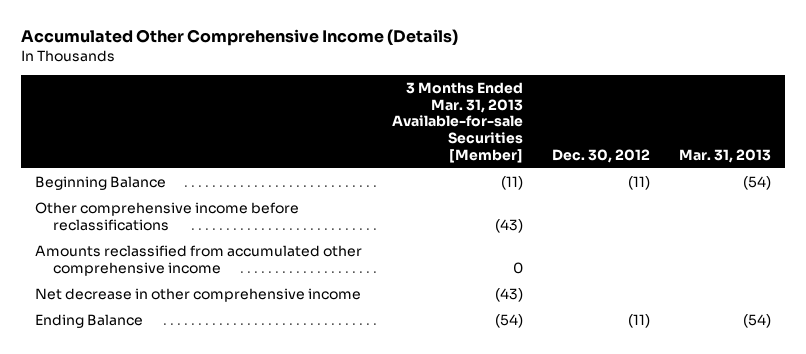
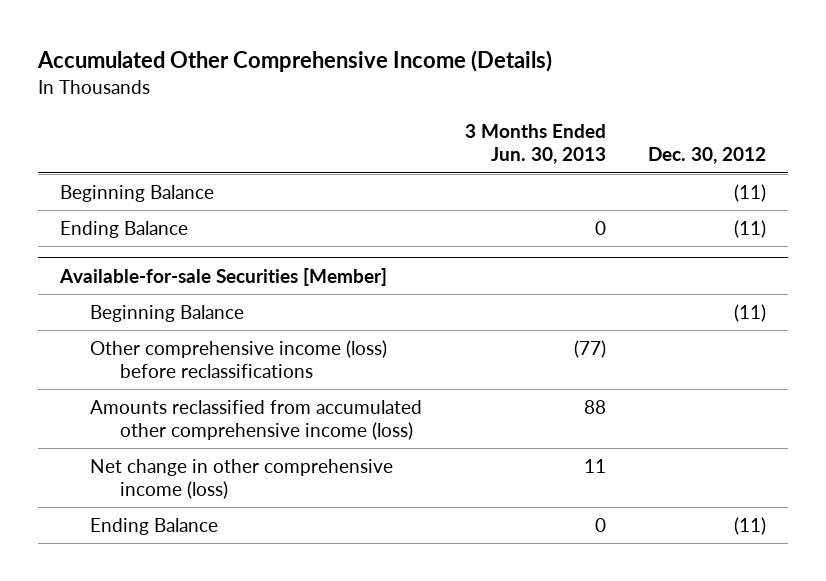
- | 3 Months Ended Mar. 31, 2013 Available-for-sale Securities [Member] | Dec. 30, 2012 | Mar. 31, 2013
+ | 3 Months Ended Jun. 30, 2013 | Dec. 30, 2012
- Other comprehensive income before reclassifications | (43) | |
- Amounts reclassified from accumulated other comprehensive income | 0 | |
- Net decrease in other comprehensive income | (43) | |
+ Available-for-sale Securities [Member]
+ Beginning Balance | | (11)
+ Other comprehensive income (loss) before reclassifications | (77) |
+ Amounts reclassified from accumulated other comprehensive income (loss) | 88 |
+ Net change in other comprehensive income (loss) | 11 |
+ Ending Balance | 0 | (11)

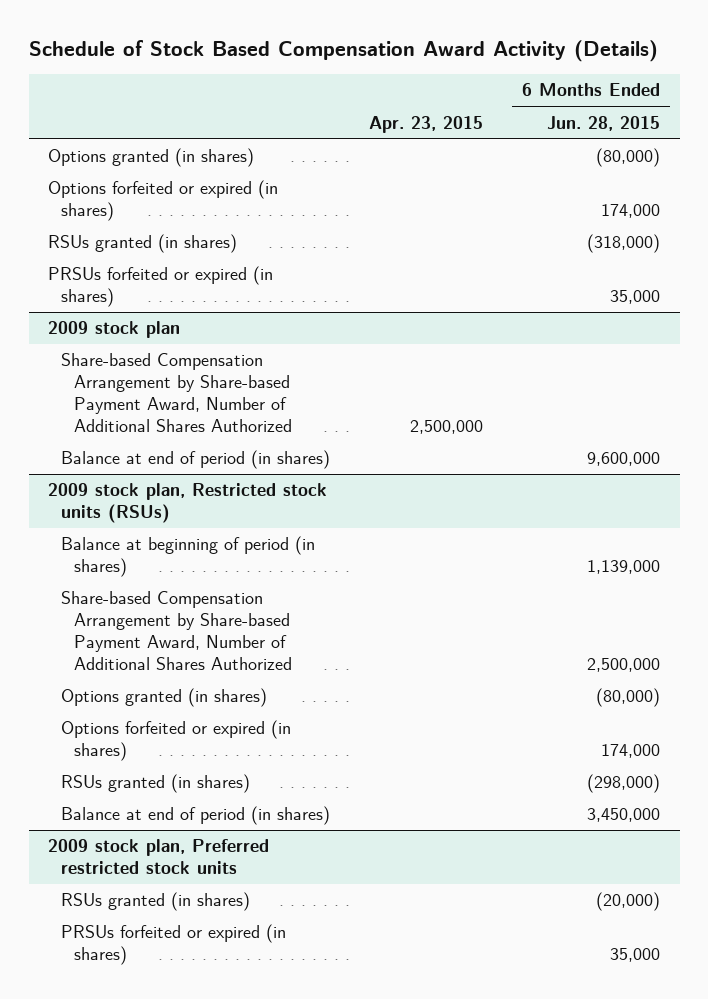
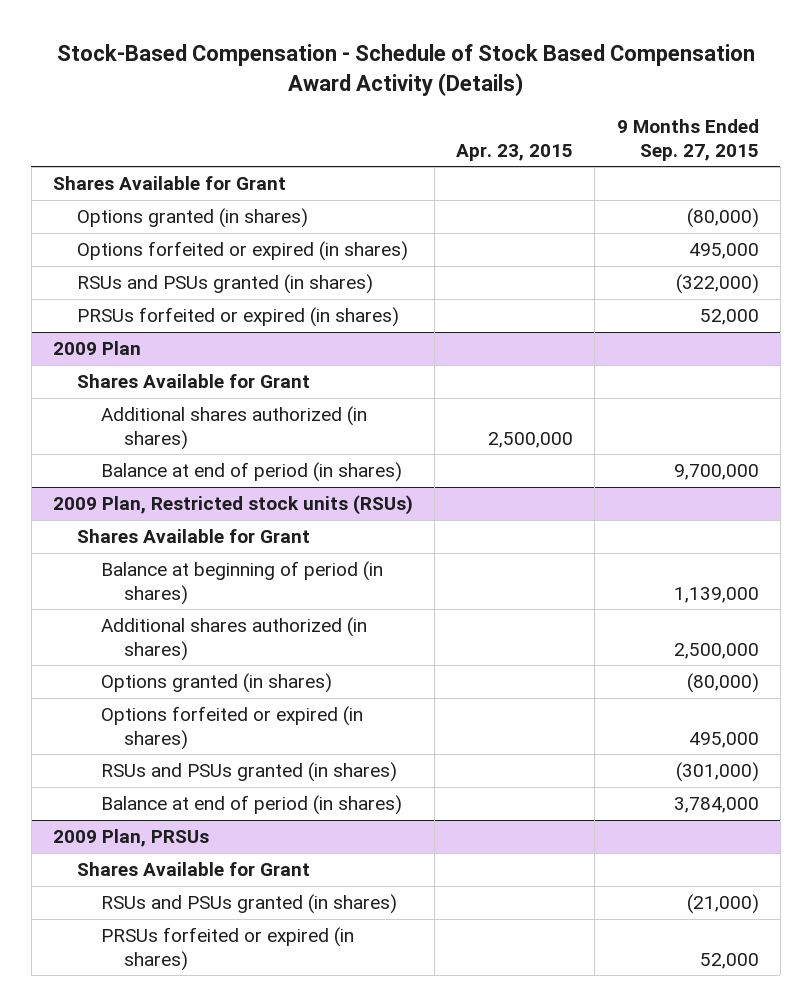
- Schedule of Stock Based Compensation Award Activity (Details)
+ Stock-Based Compensation - Schedule of Stock Based Compensation Award Activity (Details)
- | Apr. 23, 2015 | 6 Months Ended Jun. 28, 2015
+ | Apr. 23, 2015 | 9 Months Ended Sep. 27, 2015
+ Shares Available for Grant
- RSUs granted (in shares) | | (318,000)
+ RSUs and PSUs granted (in shares) | | (322,000)
- 2009 stock plan
- Share-based Compensation Arrangement by Share-based Payment Award, Number of Additional Shares Authorized | 2,500,000 |
+ 2009 Plan
+ Shares Available for Grant
+ Additional shares authorized (in shares) | 2,500,000 |
- 2009 stock plan, Restricted stock units (RSUs)
+ 2009 Plan, Restricted stock units (RSUs)
+ Shares Available for Grant
- Share-based Compensation Arrangement by Share-based Payment Award, Number of Additional Shares Authorized | | 2,500,000
+ Additional shares authorized (in shares) | | 2,500,000
- RSUs granted (in shares) | | (298,000)
+ RSUs and PSUs granted (in shares) | | (301,000)
- 2009 stock plan, Preferred restricted stock units
- RSUs granted (in shares) | | (20,000)
- PRSUs forfeited or expired (in shares) | | 35,000
+ 2009 Plan, PRSUs
+ Shares Available for Grant
+ RSUs and PSUs granted (in shares) | | (21,000)
+ PRSUs forfeited or expired (in shares) | | 52,000

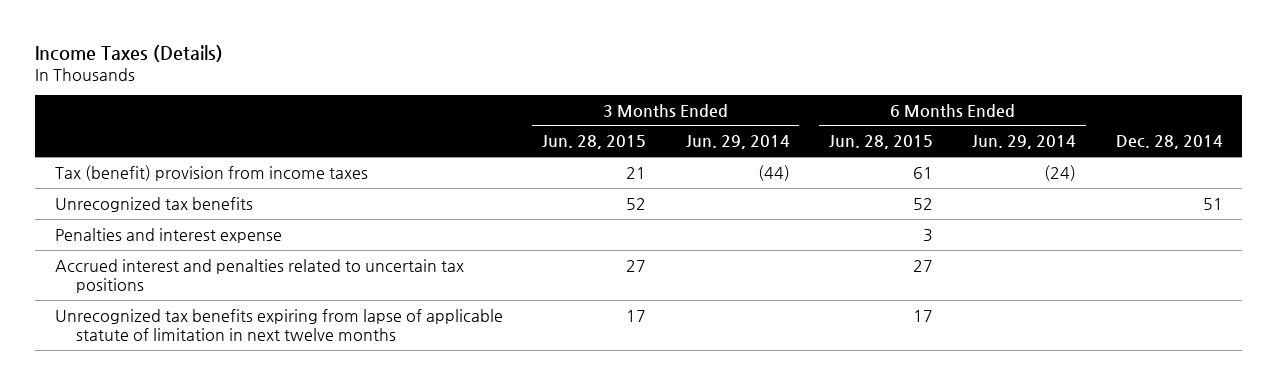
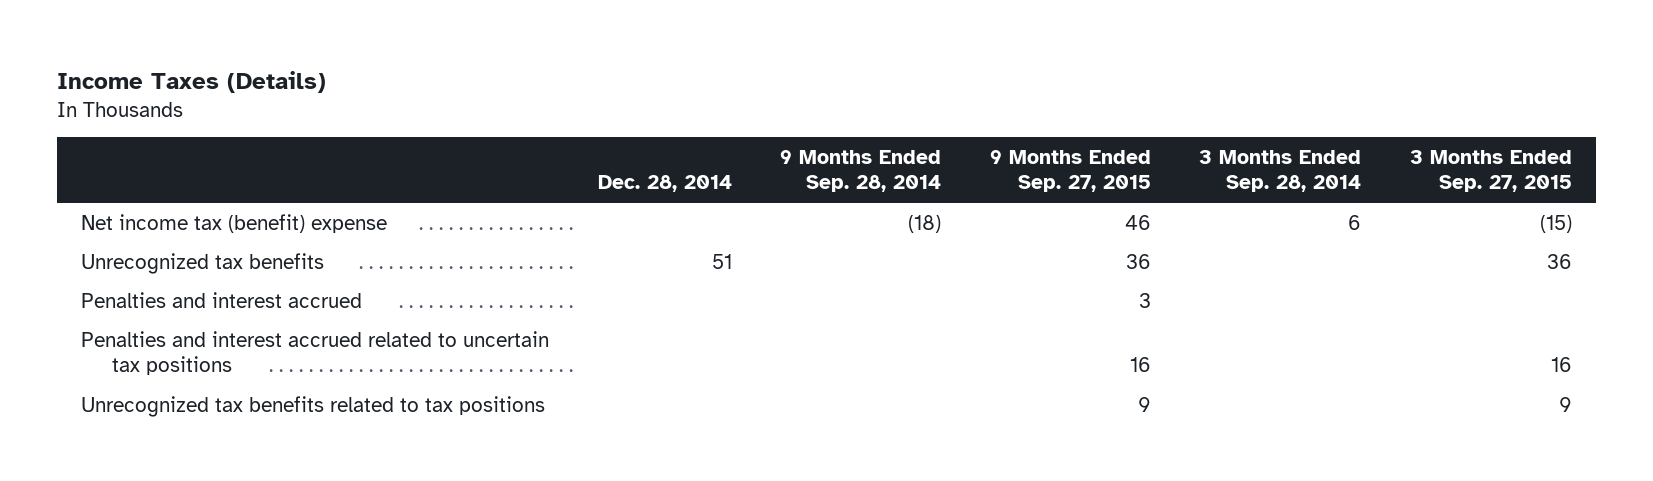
- | 3 Months Ended Jun. 28, 2015 | 3 Months Ended Jun. 29, 2014 | 6 Months Ended Jun. 28, 2015 | 6 Months Ended Jun. 29, 2014 | Dec. 28, 2014
+ | Dec. 28, 2014 | 9 Months Ended Sep. 28, 2014 | 9 Months Ended Sep. 27, 2015 | 3 Months Ended Sep. 28, 2014 | 3 Months Ended Sep. 27, 2015
- Tax (benefit) provision from income taxes | 21 | (44) | 61 | (24) |
+ Net income tax (benefit) expense | | (18) | 46 | 6 | (15)
- Penalties and interest expense | | | 3 | |
- Accrued interest and penalties related to uncertain tax positions | 27 | | 27 | |
- Unrecognized tax benefits expiring from lapse of applicable statute of limitation in next twelve months | 17 | | 17 | |
+ Penalties and interest accrued | | | 3 | |
+ Penalties and interest accrued related to uncertain tax positions | | | 16 | | 16
+ Unrecognized tax benefits related to tax positions | | | 9 | | 9

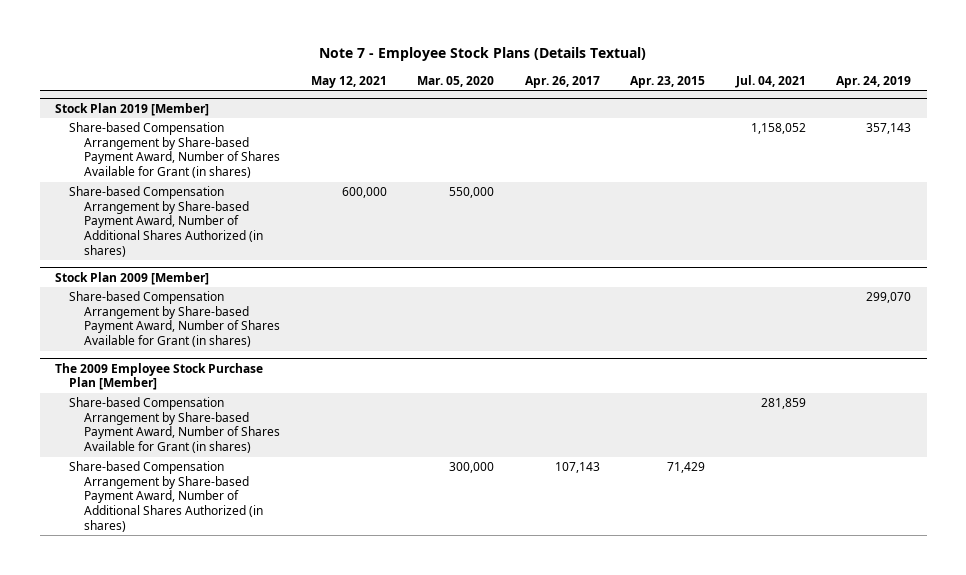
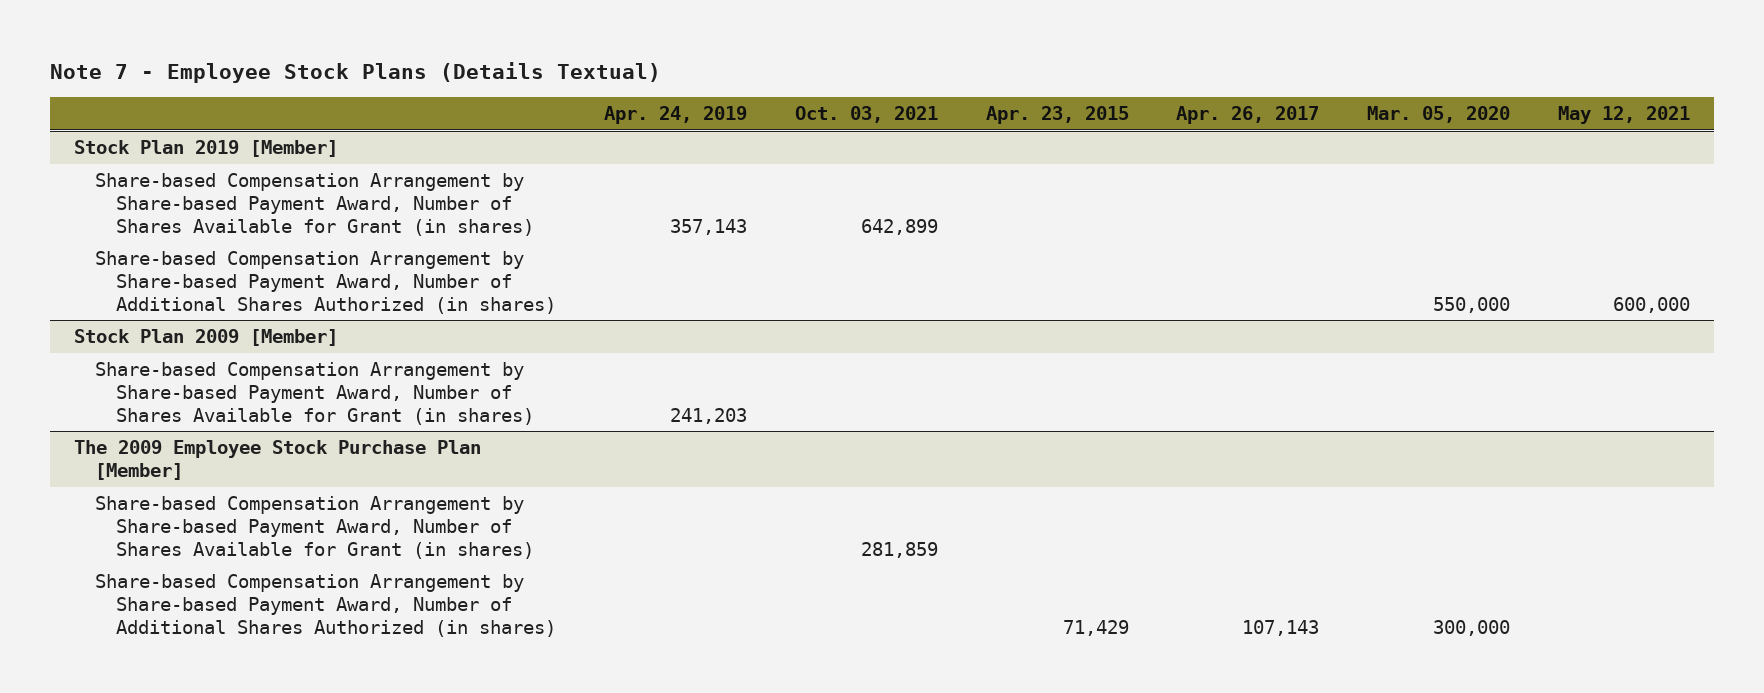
- | May 12, 2021 | Mar. 05, 2020 | Apr. 26, 2017 | Apr. 23, 2015 | Jul. 04, 2021 | Apr. 24, 2019
+ | Apr. 24, 2019 | Oct. 03, 2021 | Apr. 23, 2015 | Apr. 26, 2017 | Mar. 05, 2020 | May 12, 2021
@ Stock Plan 2009 [Member]
- Share-based Compensation Arrangement by Share-based Payment Award, Number of Shares Available for Grant (in shares) | | | | | | 299,070
+ Share-based Compensation Arrangement by Share-based Payment Award, Number of Shares Available for Grant (in shares) | 241,203 | | | | |

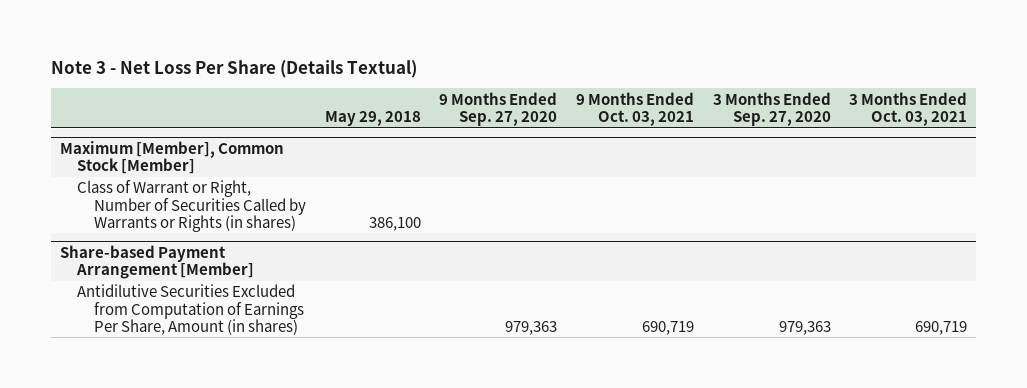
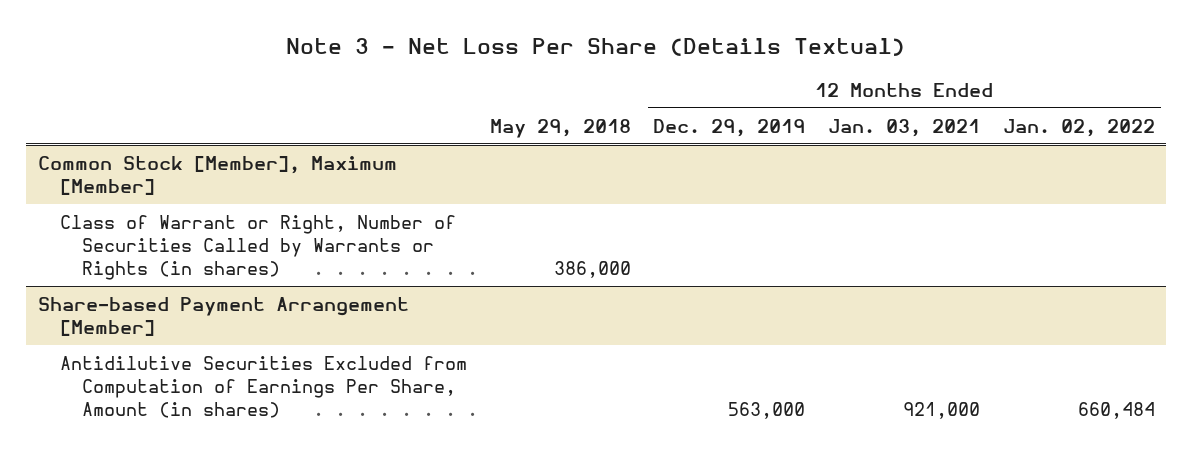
- | May 29, 2018 | 9 Months Ended Sep. 27, 2020 | 9 Months Ended Oct. 03, 2021 | 3 Months Ended Sep. 27, 2020 | 3 Months Ended Oct. 03, 2021
+ | May 29, 2018 | 12 Months Ended Dec. 29, 2019 | 12 Months Ended Jan. 03, 2021 | 12 Months Ended Jan. 02, 2022
- Maximum [Member], Common Stock [Member]
- Class of Warrant or Right, Number of Securities Called by Warrants or Rights (in shares) | 386,100 | | | |
+ Common Stock [Member], Maximum [Member]
+ Class of Warrant or Right, Number of Securities Called by Warrants or Rights (in shares) | 386,000 | | |

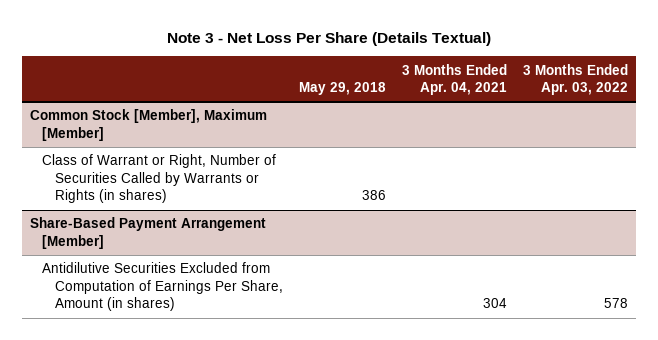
- | May 29, 2018 | 12 Months Ended Dec. 29, 2019 | 12 Months Ended Jan. 03, 2021 | 12 Months Ended Jan. 02, 2022
+ | May 29, 2018 | 3 Months Ended Apr. 04, 2021 | 3 Months Ended Apr. 03, 2022
@ Common Stock [Member], Maximum [Member]
- Class of Warrant or Right, Number of Securities Called by Warrants or Rights (in shares) | 386,000 | | |
- Share-based Payment Arrangement [Member]
@ Common Stock [Member], Maximum [Member]
+ Class of Warrant or Right, Number of Securities Called by Warrants or Rights (in shares) | 386 | |
+ Share-Based Payment Arrangement [Member]

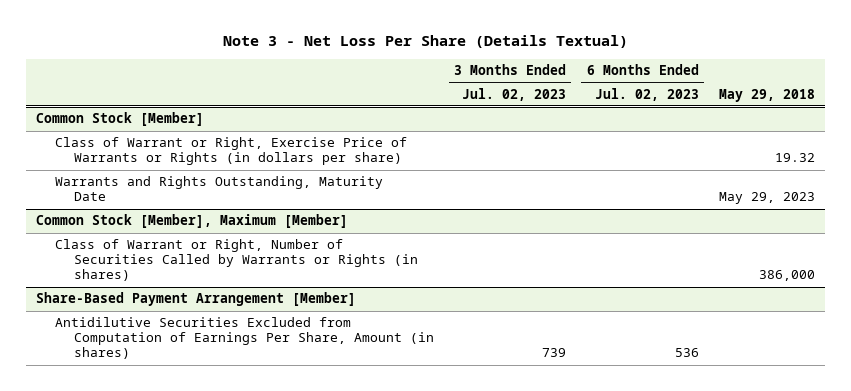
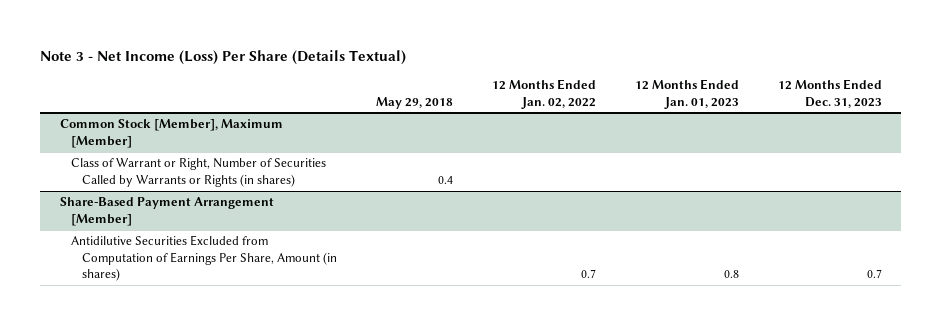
- Note 3 - Net Loss Per Share (Details Textual)
+ Note 3 - Net Income (Loss) Per Share (Details Textual)
- | 3 Months Ended Jul. 02, 2023 | 6 Months Ended Jul. 02, 2023 | May 29, 2018
+ | May 29, 2018 | 12 Months Ended Jan. 02, 2022 | 12 Months Ended Jan. 01, 2023 | 12 Months Ended Dec. 31, 2023
- Common Stock [Member]
- Class of Warrant or Right, Exercise Price of Warrants or Rights (in dollars per share) | | | 19.32
- Warrants and Rights Outstanding, Maturity Date | | | May 29, 2023
@ Common Stock [Member], Maximum [Member]
- Class of Warrant or Right, Number of Securities Called by Warrants or Rights (in shares) | | | 386,000
+ Class of Warrant or Right, Number of Securities Called by Warrants or Rights (in shares) | 0.4 | | |

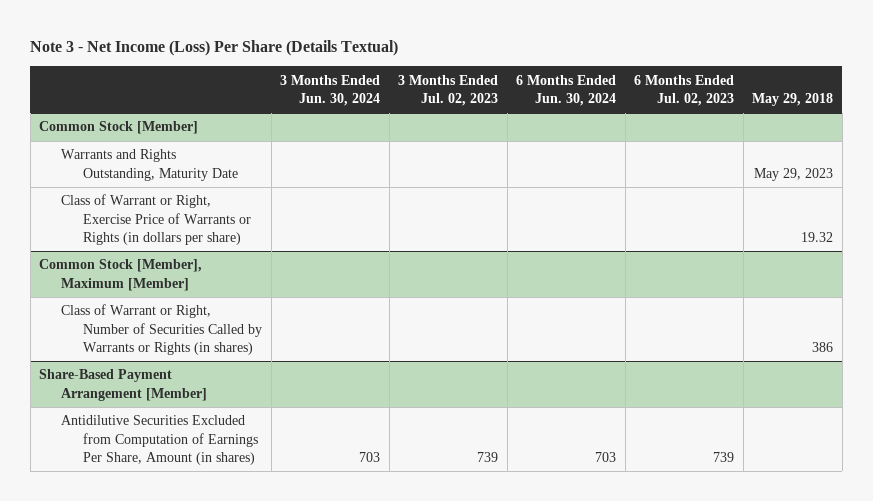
- | May 29, 2018 | 12 Months Ended Jan. 02, 2022 | 12 Months Ended Jan. 01, 2023 | 12 Months Ended Dec. 31, 2023
+ | 3 Months Ended Jun. 30, 2024 | 3 Months Ended Jul. 02, 2023 | 6 Months Ended Jun. 30, 2024 | 6 Months Ended Jul. 02, 2023 | May 29, 2018
+ Common Stock [Member]
+ Warrants and Rights Outstanding, Maturity Date | | | | | May 29, 2023
+ Class of Warrant or Right, Exercise Price of Warrants or Rights (in dollars per share) | | | | | 19.32
@ Common Stock [Member], Maximum [Member]
- Class of Warrant or Right, Number of Securities Called by Warrants or Rights (in shares) | 0.4 | | |
+ Class of Warrant or Right, Number of Securities Called by Warrants or Rights (in shares) | | | | | 386

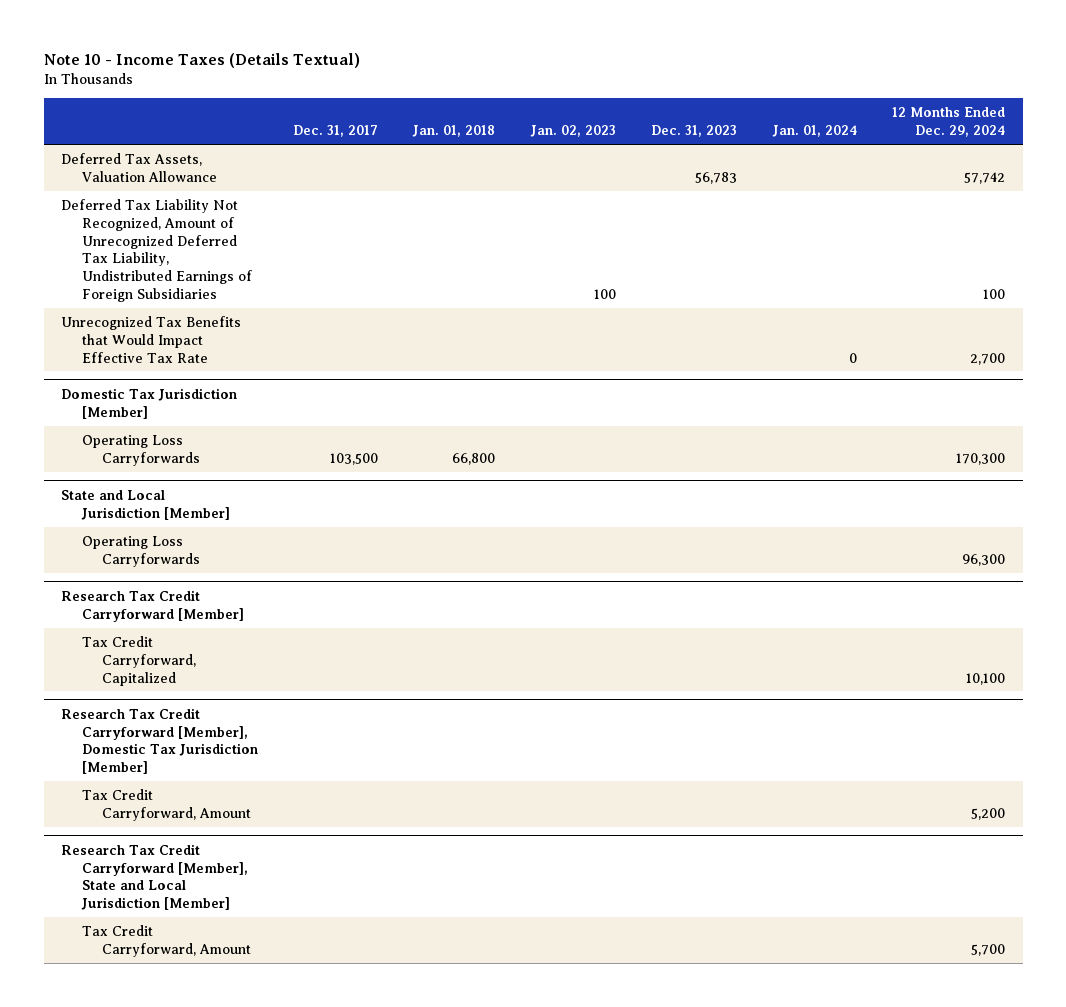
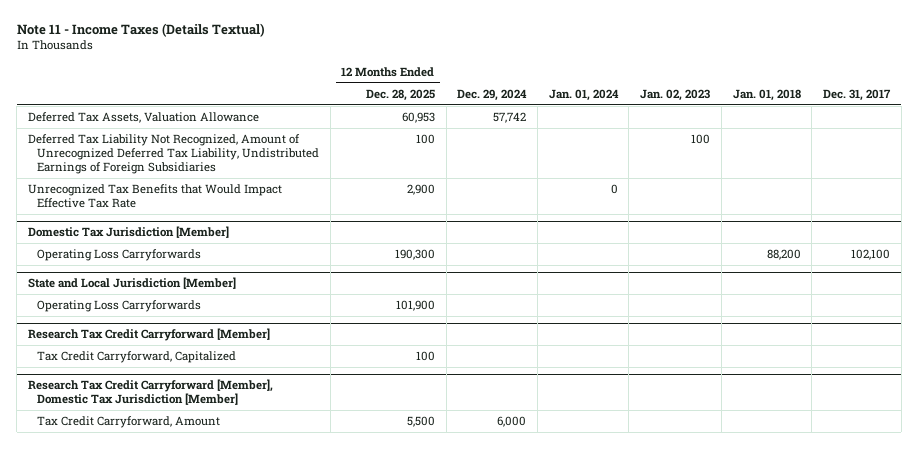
- Note 10 - Income Taxes (Details Textual)
+ Note 11 - Income Taxes (Details Textual)
- | Dec. 31, 2017 | Jan. 01, 2018 | Jan. 02, 2023 | Dec. 31, 2023 | Jan. 01, 2024 | 12 Months Ended Dec. 29, 2024
+ | 12 Months Ended Dec. 28, 2025 | Dec. 29, 2024 | Jan. 01, 2024 | Jan. 02, 2023 | Jan. 01, 2018 | Dec. 31, 2017
@ Domestic Tax Jurisdiction [Member]
- Operating Loss Carryforwards | 103,500 | 66,800 | | | | 170,300
+ Operating Loss Carryforwards | 190,300 | | | | 88,200 | 102,100
- Research Tax Credit Carryforward [Member], State and Local Jurisdiction [Member]
- Tax Credit Carryforward, Amount | | | | | | 5,700

